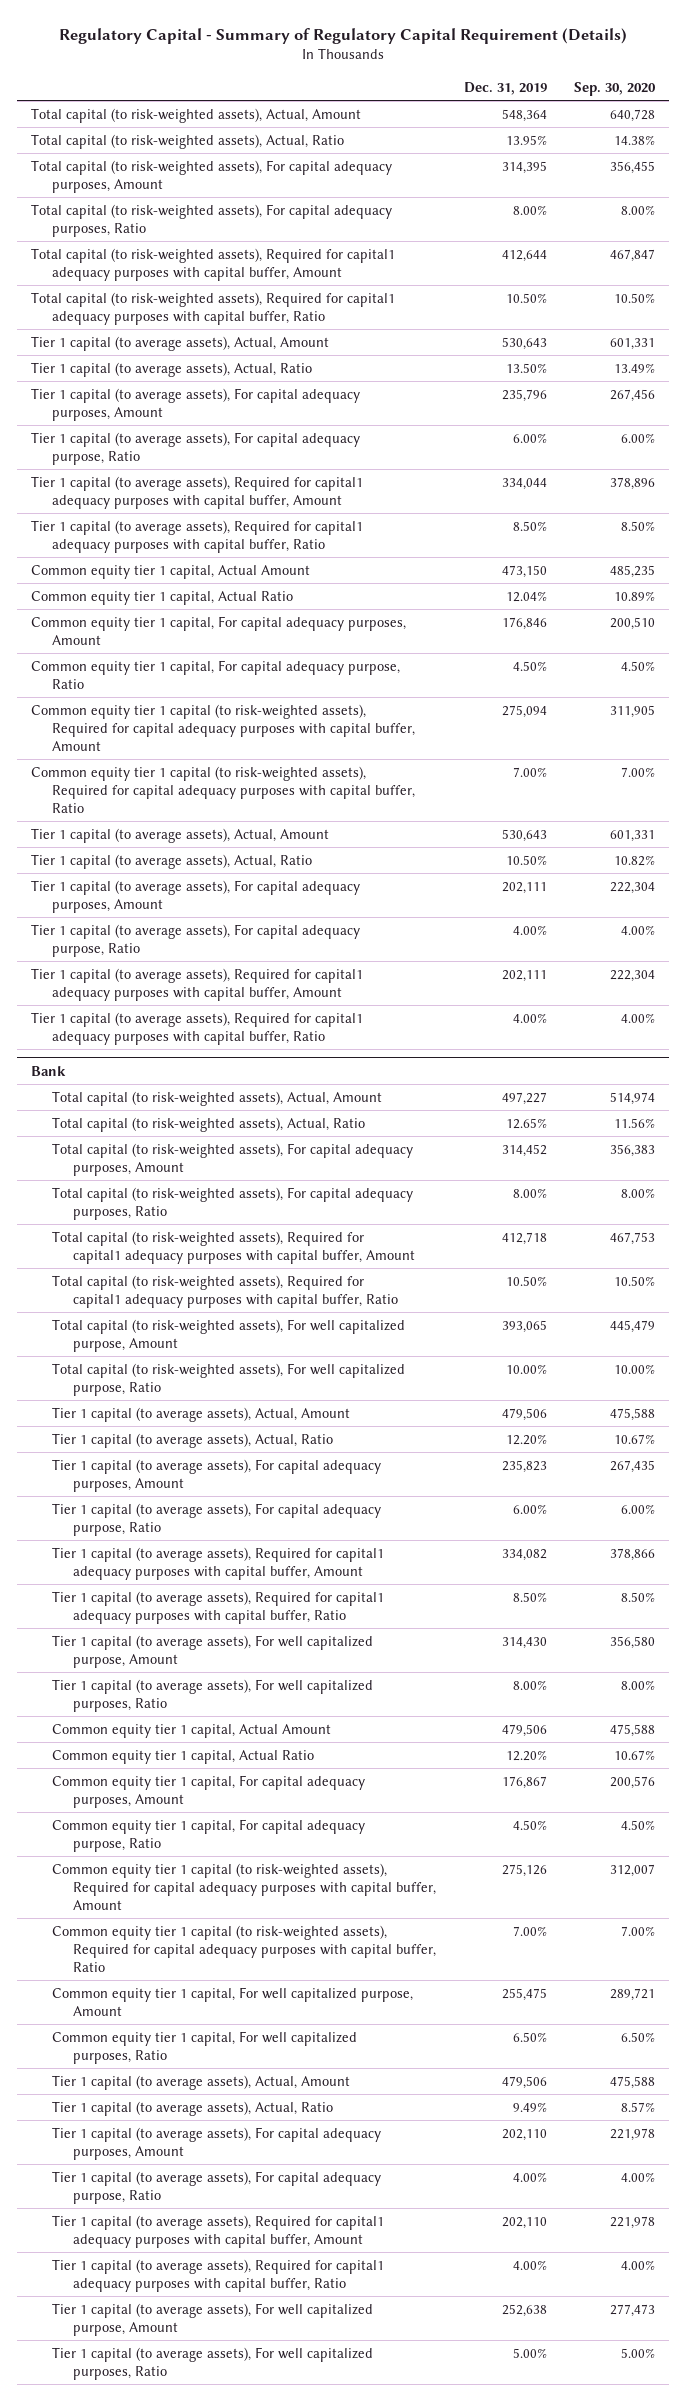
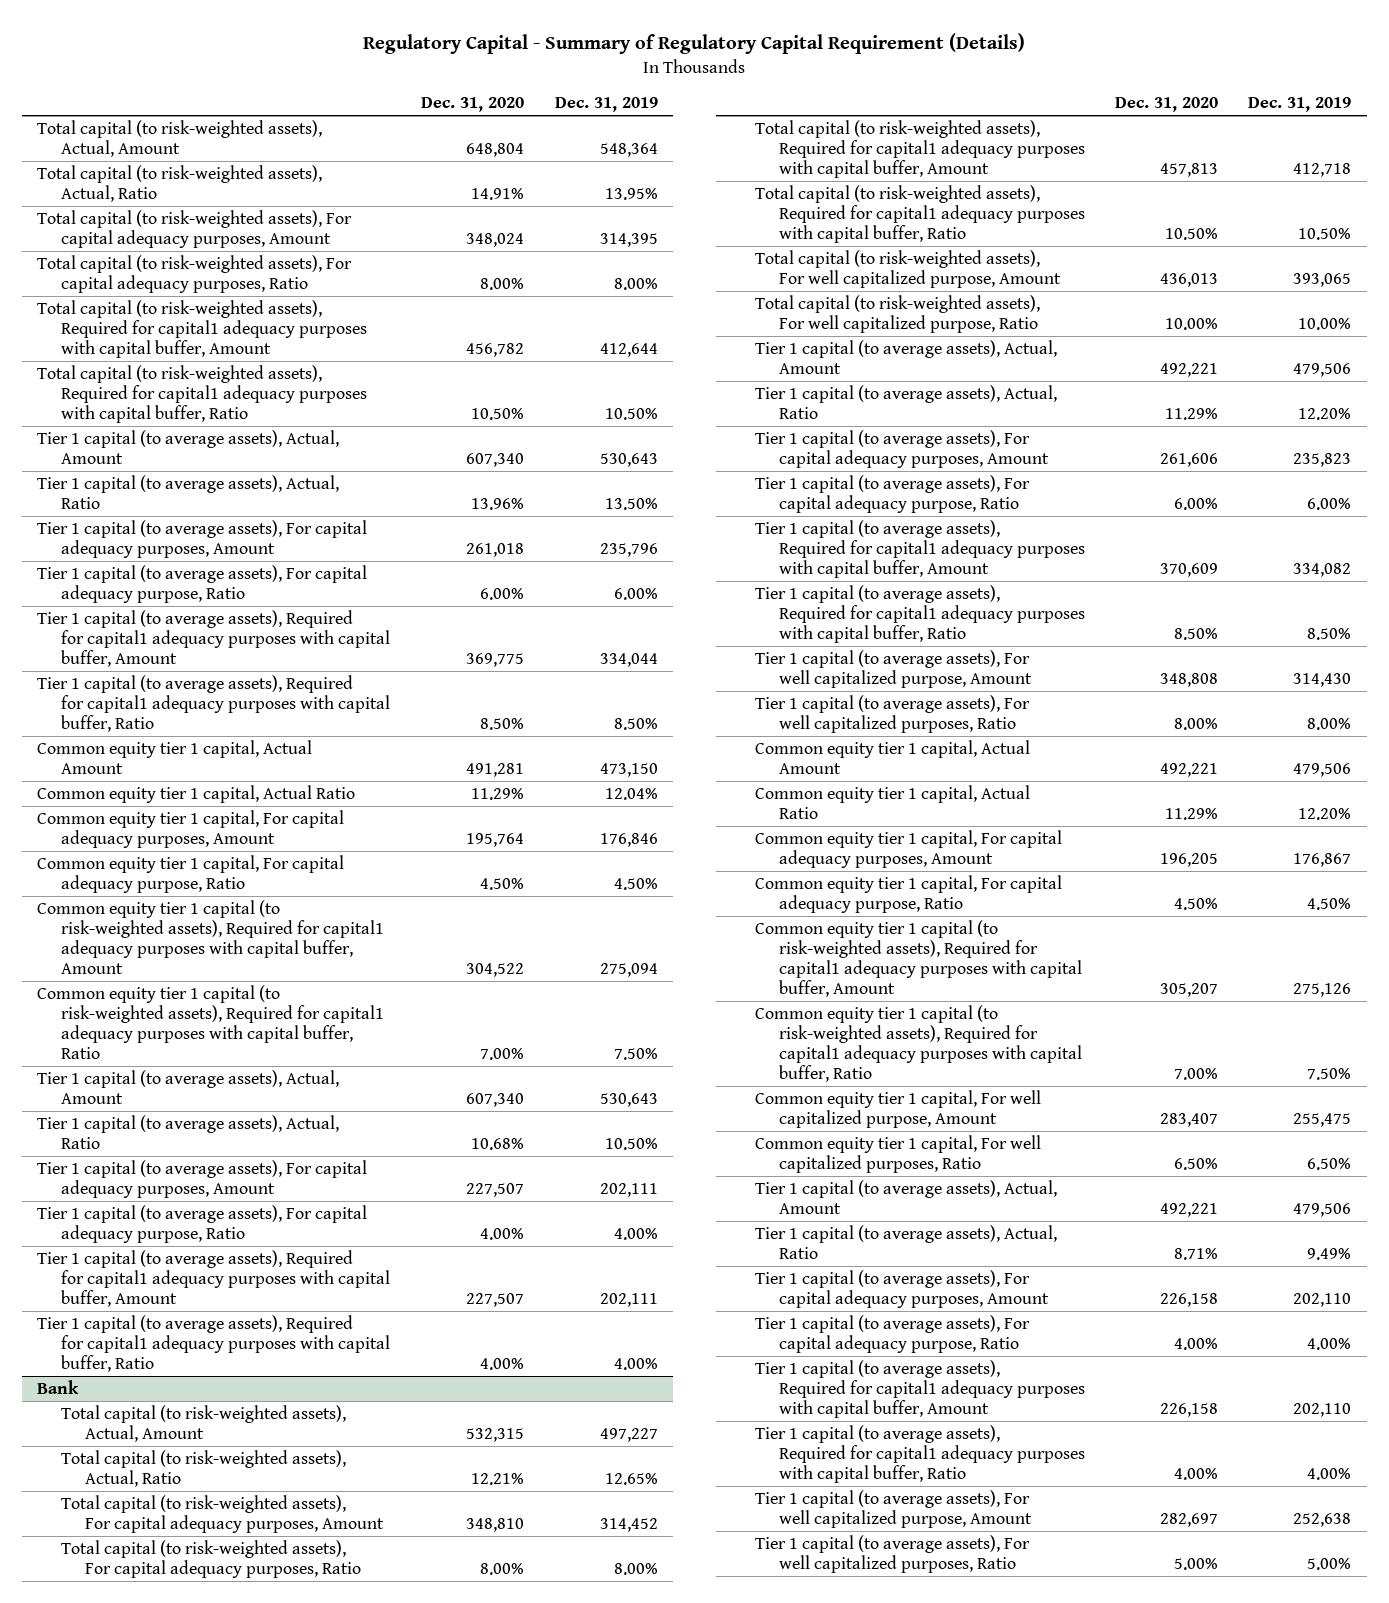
- | Dec. 31, 2019 | Sep. 30, 2020
+ | Dec. 31, 2020 | Dec. 31, 2019
- Common equity tier 1 capital (to risk-weighted assets), Required for capital adequacy purposes with capital buffer, Amount | 275,094 | 311,905
- Common equity tier 1 capital (to risk-weighted assets), Required for capital adequacy purposes with capital buffer, Ratio | 7.00% | 7.00%
+ Common equity tier 1 capital (to risk-weighted assets), Required for capital1 adequacy purposes with capital buffer, Amount | 304,522 | 275,094
+ Common equity tier 1 capital (to risk-weighted assets), Required for capital1 adequacy purposes with capital buffer, Ratio | 7.00% | 7.50%
@ Bank
- Common equity tier 1 capital (to risk-weighted assets), Required for capital adequacy purposes with capital buffer, Amount | 275,126 | 312,007
- Common equity tier 1 capital (to risk-weighted assets), Required for capital adequacy purposes with capital buffer, Ratio | 7.00% | 7.00%
+ Common equity tier 1 capital (to risk-weighted assets), Required for capital1 adequacy purposes with capital buffer, Amount | 305,207 | 275,126
+ Common equity tier 1 capital (to risk-weighted assets), Required for capital1 adequacy purposes with capital buffer, Ratio | 7.00% | 7.50%

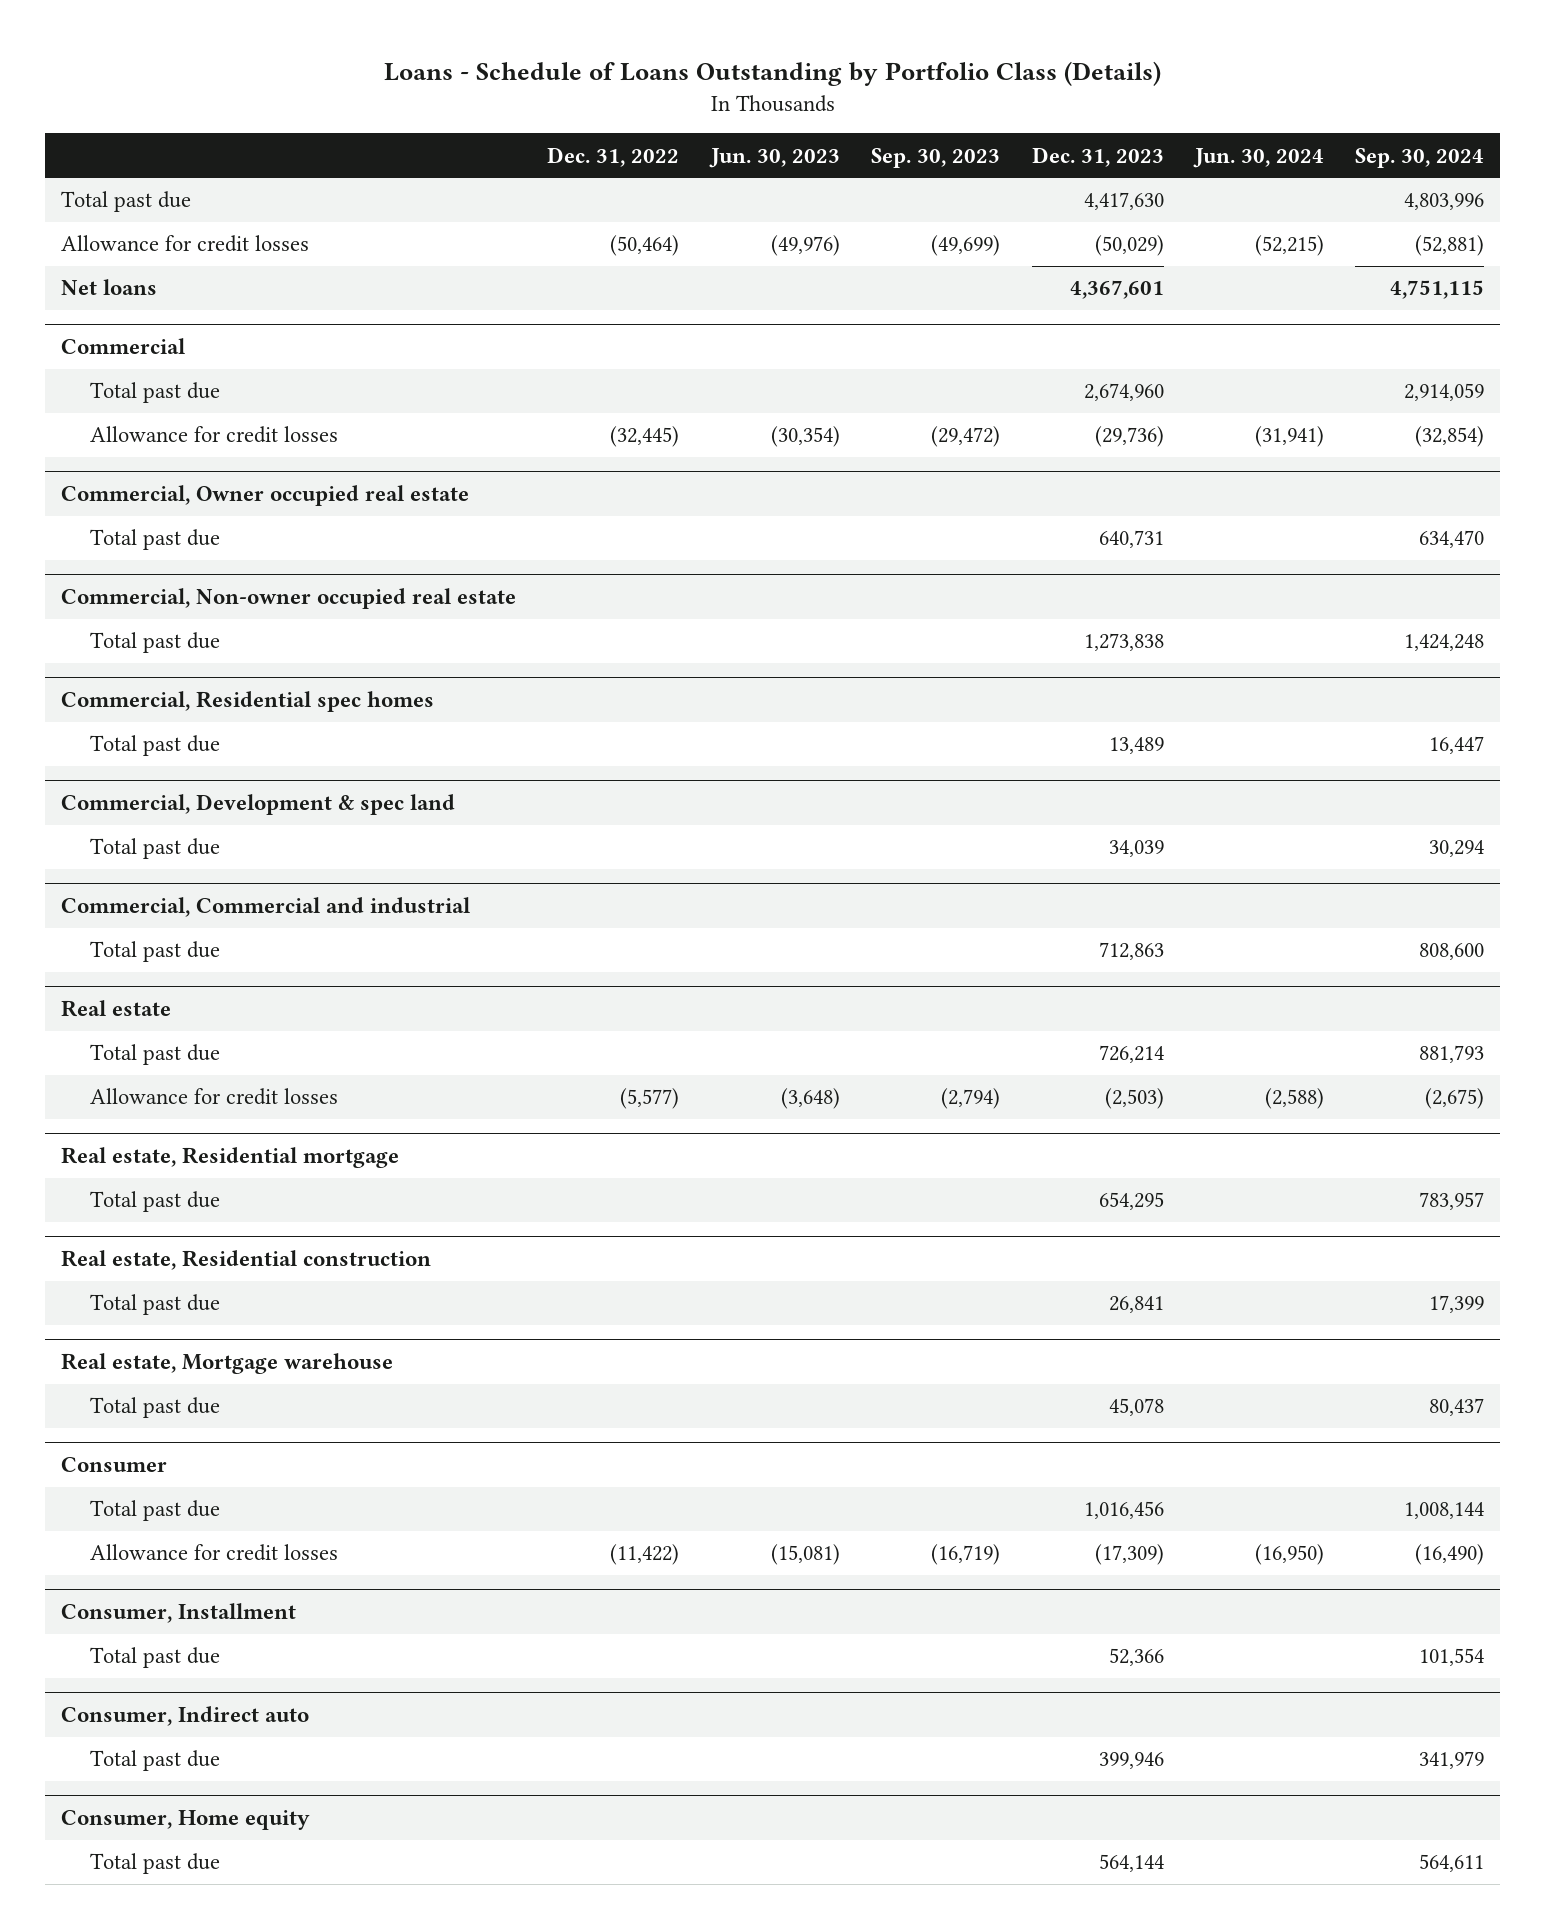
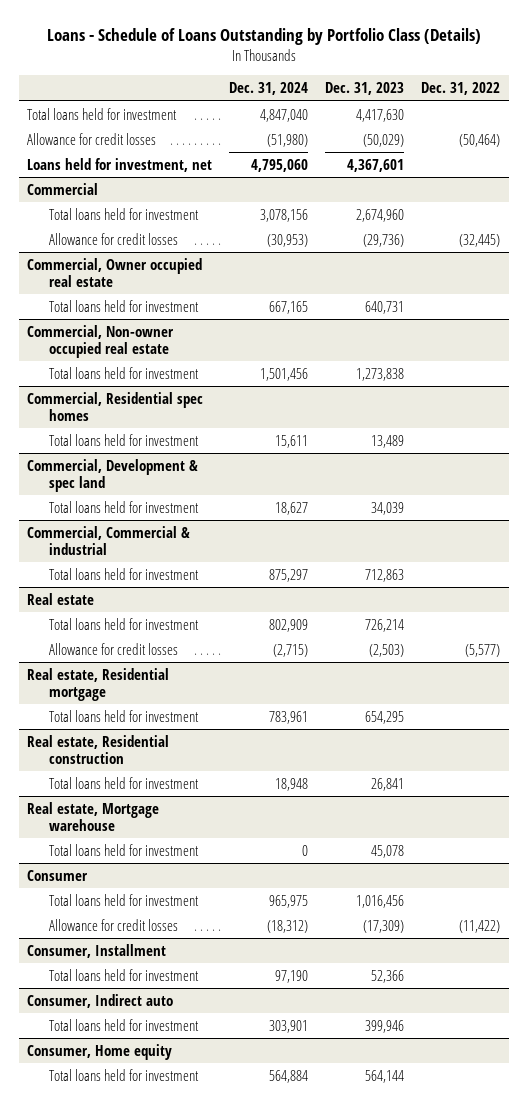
- | Dec. 31, 2022 | Jun. 30, 2023 | Sep. 30, 2023 | Dec. 31, 2023 | Jun. 30, 2024 | Sep. 30, 2024
+ | Dec. 31, 2024 | Dec. 31, 2023 | Dec. 31, 2022
- Total past due | | | | 4,417,630 | | 4,803,996
+ Total loans held for investment | 4,847,040 | 4,417,630 |
- Net loans | | | | 4,367,601 | | 4,751,115
+ Loans held for investment, net | 4,795,060 | 4,367,601 |
@ Commercial
- Total past due | | | | 2,674,960 | | 2,914,059
+ Total loans held for investment | 3,078,156 | 2,674,960 |
@ Commercial, Owner occupied real estate
- Total past due | | | | 640,731 | | 634,470
+ Total loans held for investment | 667,165 | 640,731 |
@ Commercial, Non-owner occupied real estate
- Total past due | | | | 1,273,838 | | 1,424,248
+ Total loans held for investment | 1,501,456 | 1,273,838 |
@ Commercial, Residential spec homes
- Total past due | | | | 13,489 | | 16,447
+ Total loans held for investment | 15,611 | 13,489 |
@ Commercial, Development & spec land
- Total past due | | | | 34,039 | | 30,294
- Commercial, Commercial and industrial
- Total past due | | | | 712,863 | | 808,600
@ Commercial, Development & spec land
+ Total loans held for investment | 18,627 | 34,039 |
+ Commercial, Commercial & industrial
+ Total loans held for investment | 875,297 | 712,863 |
@ Real estate
- Total past due | | | | 726,214 | | 881,793
+ Total loans held for investment | 802,909 | 726,214 |
@ Real estate, Residential mortgage
- Total past due | | | | 654,295 | | 783,957
+ Total loans held for investment | 783,961 | 654,295 |
@ Real estate, Residential construction
- Total past due | | | | 26,841 | | 17,399
+ Total loans held for investment | 18,948 | 26,841 |
@ Real estate, Mortgage warehouse
- Total past due | | | | 45,078 | | 80,437
+ Total loans held for investment | 0 | 45,078 |
@ Consumer
- Total past due | | | | 1,016,456 | | 1,008,144
+ Total loans held for investment | 965,975 | 1,016,456 |
@ Consumer, Installment
- Total past due | | | | 52,366 | | 101,554
+ Total loans held for investment | 97,190 | 52,366 |
@ Consumer, Indirect auto
- Total past due | | | | 399,946 | | 341,979
+ Total loans held for investment | 303,901 | 399,946 |
@ Consumer, Home equity
- Total past due | | | | 564,144 | | 564,611
+ Total loans held for investment | 564,884 | 564,144 |

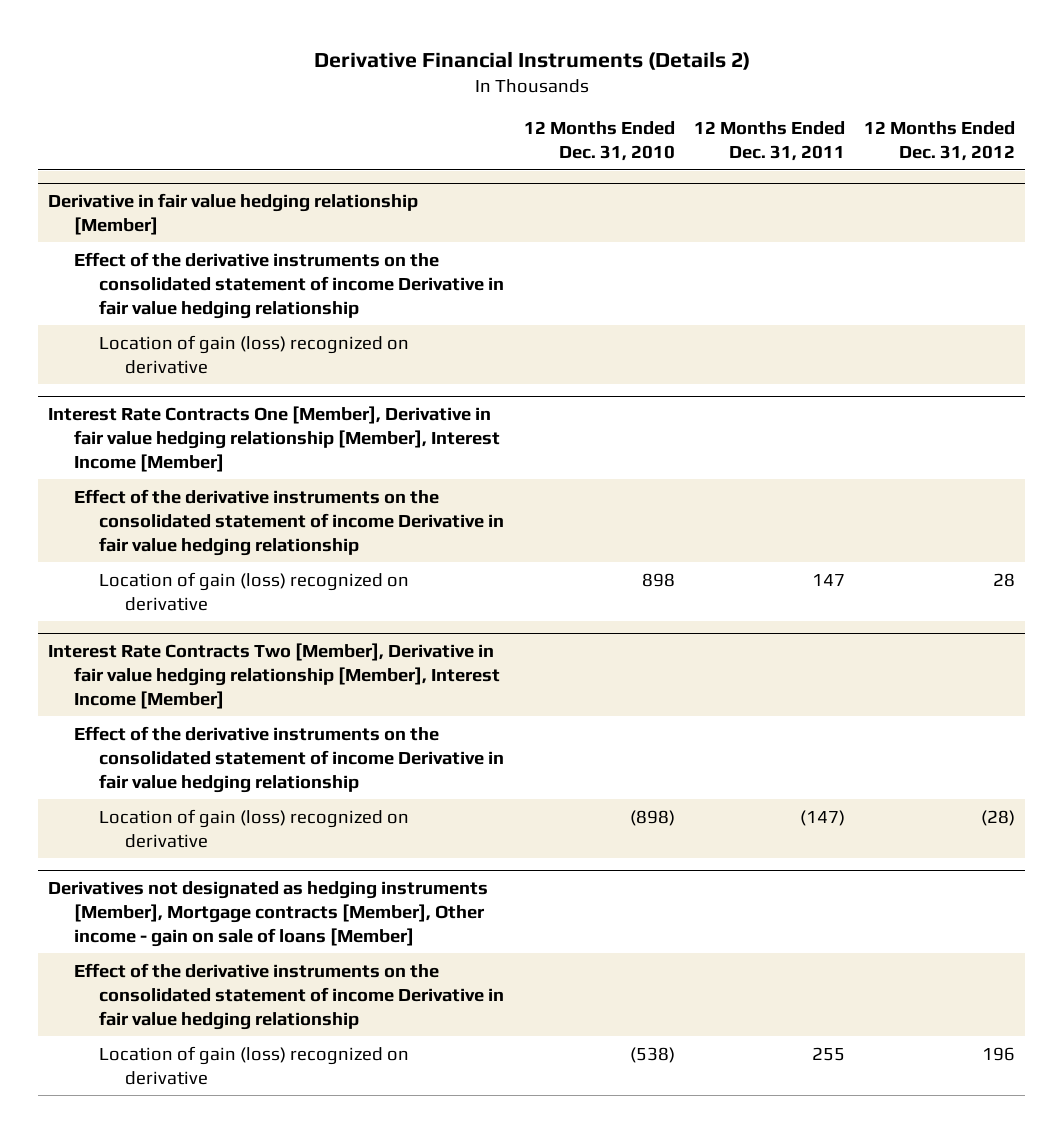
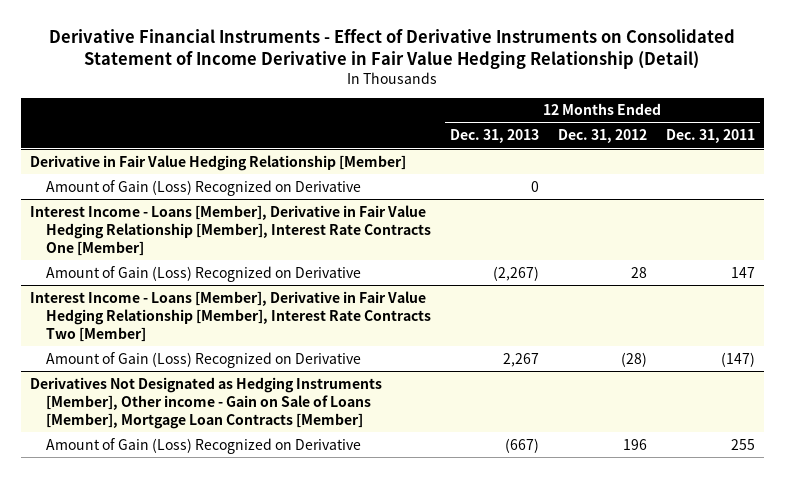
- Derivative Financial Instruments (Details 2)
+ Derivative Financial Instruments - Effect of Derivative Instruments on Consolidated Statement of Income Derivative in Fair Value Hedging Relationship (Detail)
- | 12 Months Ended Dec. 31, 2010 | 12 Months Ended Dec. 31, 2011 | 12 Months Ended Dec. 31, 2012
+ | 12 Months Ended Dec. 31, 2013 | 12 Months Ended Dec. 31, 2012 | 12 Months Ended Dec. 31, 2011
- Derivative in fair value hedging relationship [Member]
- Effect of the derivative instruments on the consolidated statement of income Derivative in fair value hedging relationship
- Location of gain (loss) recognized on derivative
- Interest Rate Contracts One [Member], Derivative in fair value hedging relationship [Member], Interest Income [Member]
- Effect of the derivative instruments on the consolidated statement of income Derivative in fair value hedging relationship
- Location of gain (loss) recognized on derivative | 898 | 147 | 28
- Interest Rate Contracts Two [Member], Derivative in fair value hedging relationship [Member], Interest Income [Member]
- Effect of the derivative instruments on the consolidated statement of income Derivative in fair value hedging relationship
- Location of gain (loss) recognized on derivative | (898) | (147) | (28)
- Derivatives not designated as hedging instruments [Member], Mortgage contracts [Member], Other income - gain on sale of loans [Member]
- Effect of the derivative instruments on the consolidated statement of income Derivative in fair value hedging relationship
- Location of gain (loss) recognized on derivative | (538) | 255 | 196
+ Derivative in Fair Value Hedging Relationship [Member]
+ Amount of Gain (Loss) Recognized on Derivative | 0 | |
+ Interest Income - Loans [Member], Derivative in Fair Value Hedging Relationship [Member], Interest Rate Contracts One [Member]
+ Amount of Gain (Loss) Recognized on Derivative | (2,267) | 28 | 147
+ Interest Income - Loans [Member], Derivative in Fair Value Hedging Relationship [Member], Interest Rate Contracts Two [Member]
+ Amount of Gain (Loss) Recognized on Derivative | 2,267 | (28) | (147)
+ Derivatives Not Designated as Hedging Instruments [Member], Other income - Gain on Sale of Loans [Member], Mortgage Loan Contracts [Member]
+ Amount of Gain (Loss) Recognized on Derivative | (667) | 196 | 255

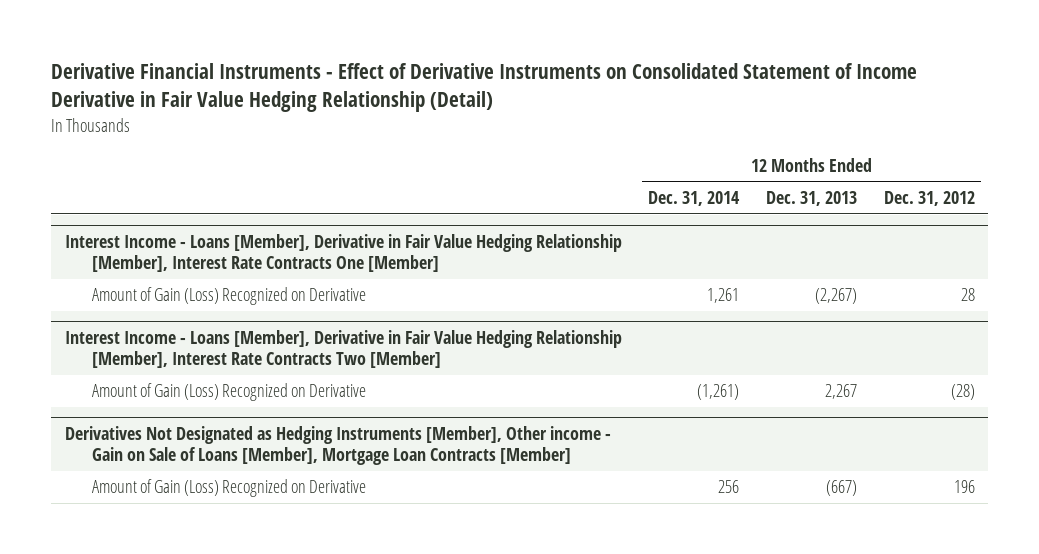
- | 12 Months Ended Dec. 31, 2013 | 12 Months Ended Dec. 31, 2012 | 12 Months Ended Dec. 31, 2011
+ | 12 Months Ended Dec. 31, 2014 | 12 Months Ended Dec. 31, 2013 | 12 Months Ended Dec. 31, 2012
- Derivative in Fair Value Hedging Relationship [Member]
- Amount of Gain (Loss) Recognized on Derivative | 0 | |

